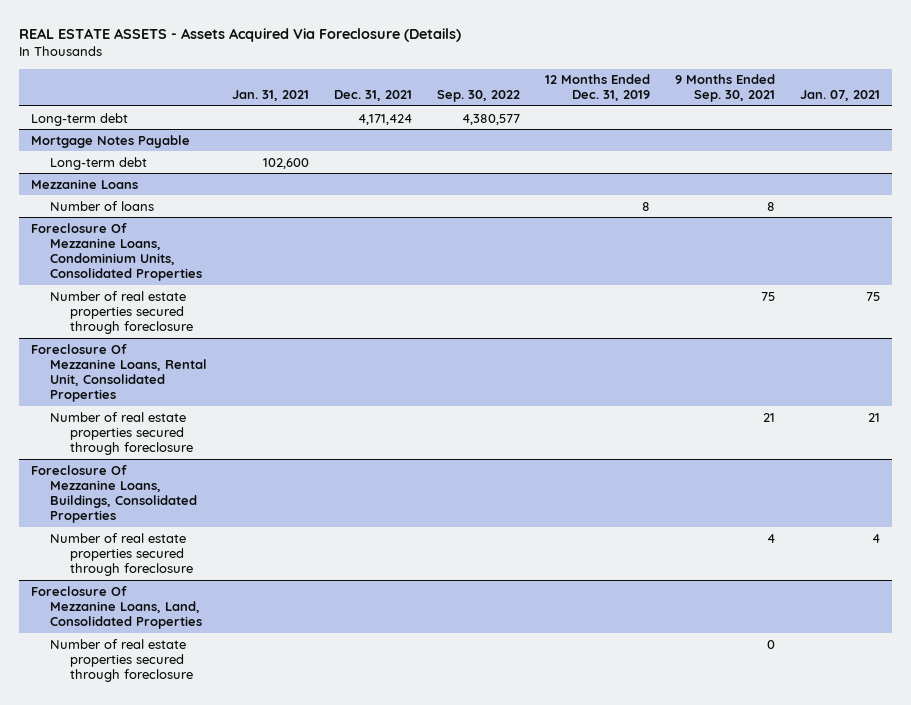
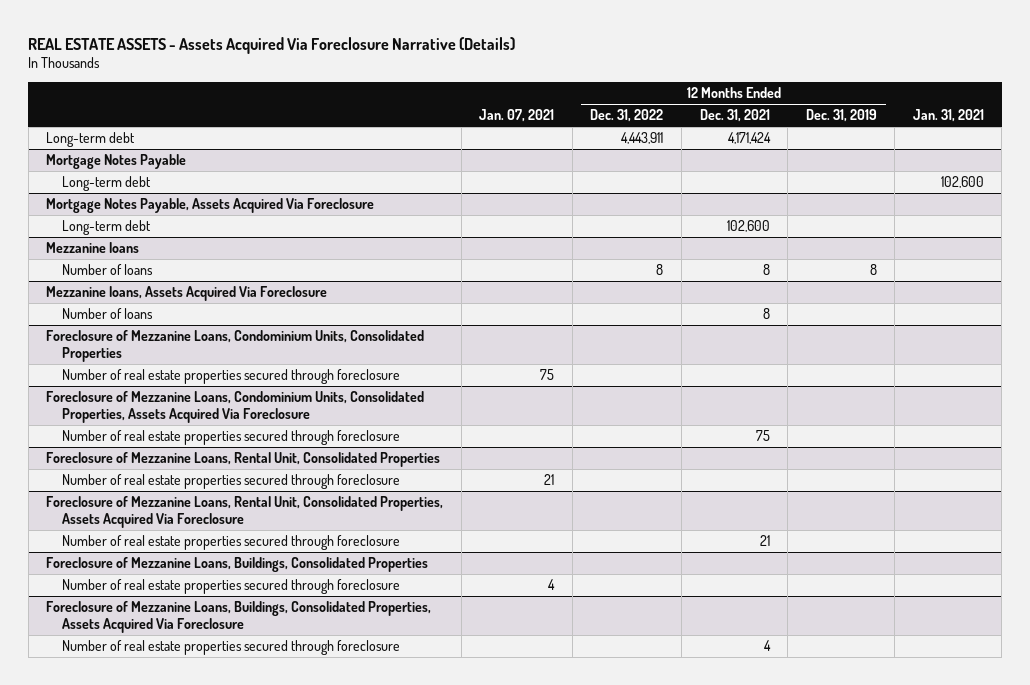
- REAL ESTATE ASSETS - Assets Acquired Via Foreclosure (Details)
+ REAL ESTATE ASSETS - Assets Acquired Via Foreclosure Narrative (Details)
- | Jan. 31, 2021 | Dec. 31, 2021 | Sep. 30, 2022 | 12 Months Ended Dec. 31, 2019 | 9 Months Ended Sep. 30, 2021 | Jan. 07, 2021
+ | Jan. 07, 2021 | 12 Months Ended Dec. 31, 2022 | 12 Months Ended Dec. 31, 2021 | 12 Months Ended Dec. 31, 2019 | Jan. 31, 2021
- Mezzanine Loans
+ Mortgage Notes Payable, Assets Acquired Via Foreclosure
+ Long-term debt | | | 102,600 | |
+ Mezzanine loans
- Foreclosure Of Mezzanine Loans, Condominium Units, Consolidated Properties
+ Mezzanine loans, Assets Acquired Via Foreclosure
+ Number of loans | | | 8 | |
+ Foreclosure of Mezzanine Loans, Condominium Units, Consolidated Properties
- Foreclosure Of Mezzanine Loans, Rental Unit, Consolidated Properties
+ Foreclosure of Mezzanine Loans, Condominium Units, Consolidated Properties, Assets Acquired Via Foreclosure
+ Number of real estate properties secured through foreclosure | | | 75 | |
+ Foreclosure of Mezzanine Loans, Rental Unit, Consolidated Properties
- Foreclosure Of Mezzanine Loans, Buildings, Consolidated Properties
+ Foreclosure of Mezzanine Loans, Rental Unit, Consolidated Properties, Assets Acquired Via Foreclosure
+ Number of real estate properties secured through foreclosure | | | 21 | |
+ Foreclosure of Mezzanine Loans, Buildings, Consolidated Properties
- Foreclosure Of Mezzanine Loans, Land, Consolidated Properties
+ Foreclosure of Mezzanine Loans, Buildings, Consolidated Properties, Assets Acquired Via Foreclosure

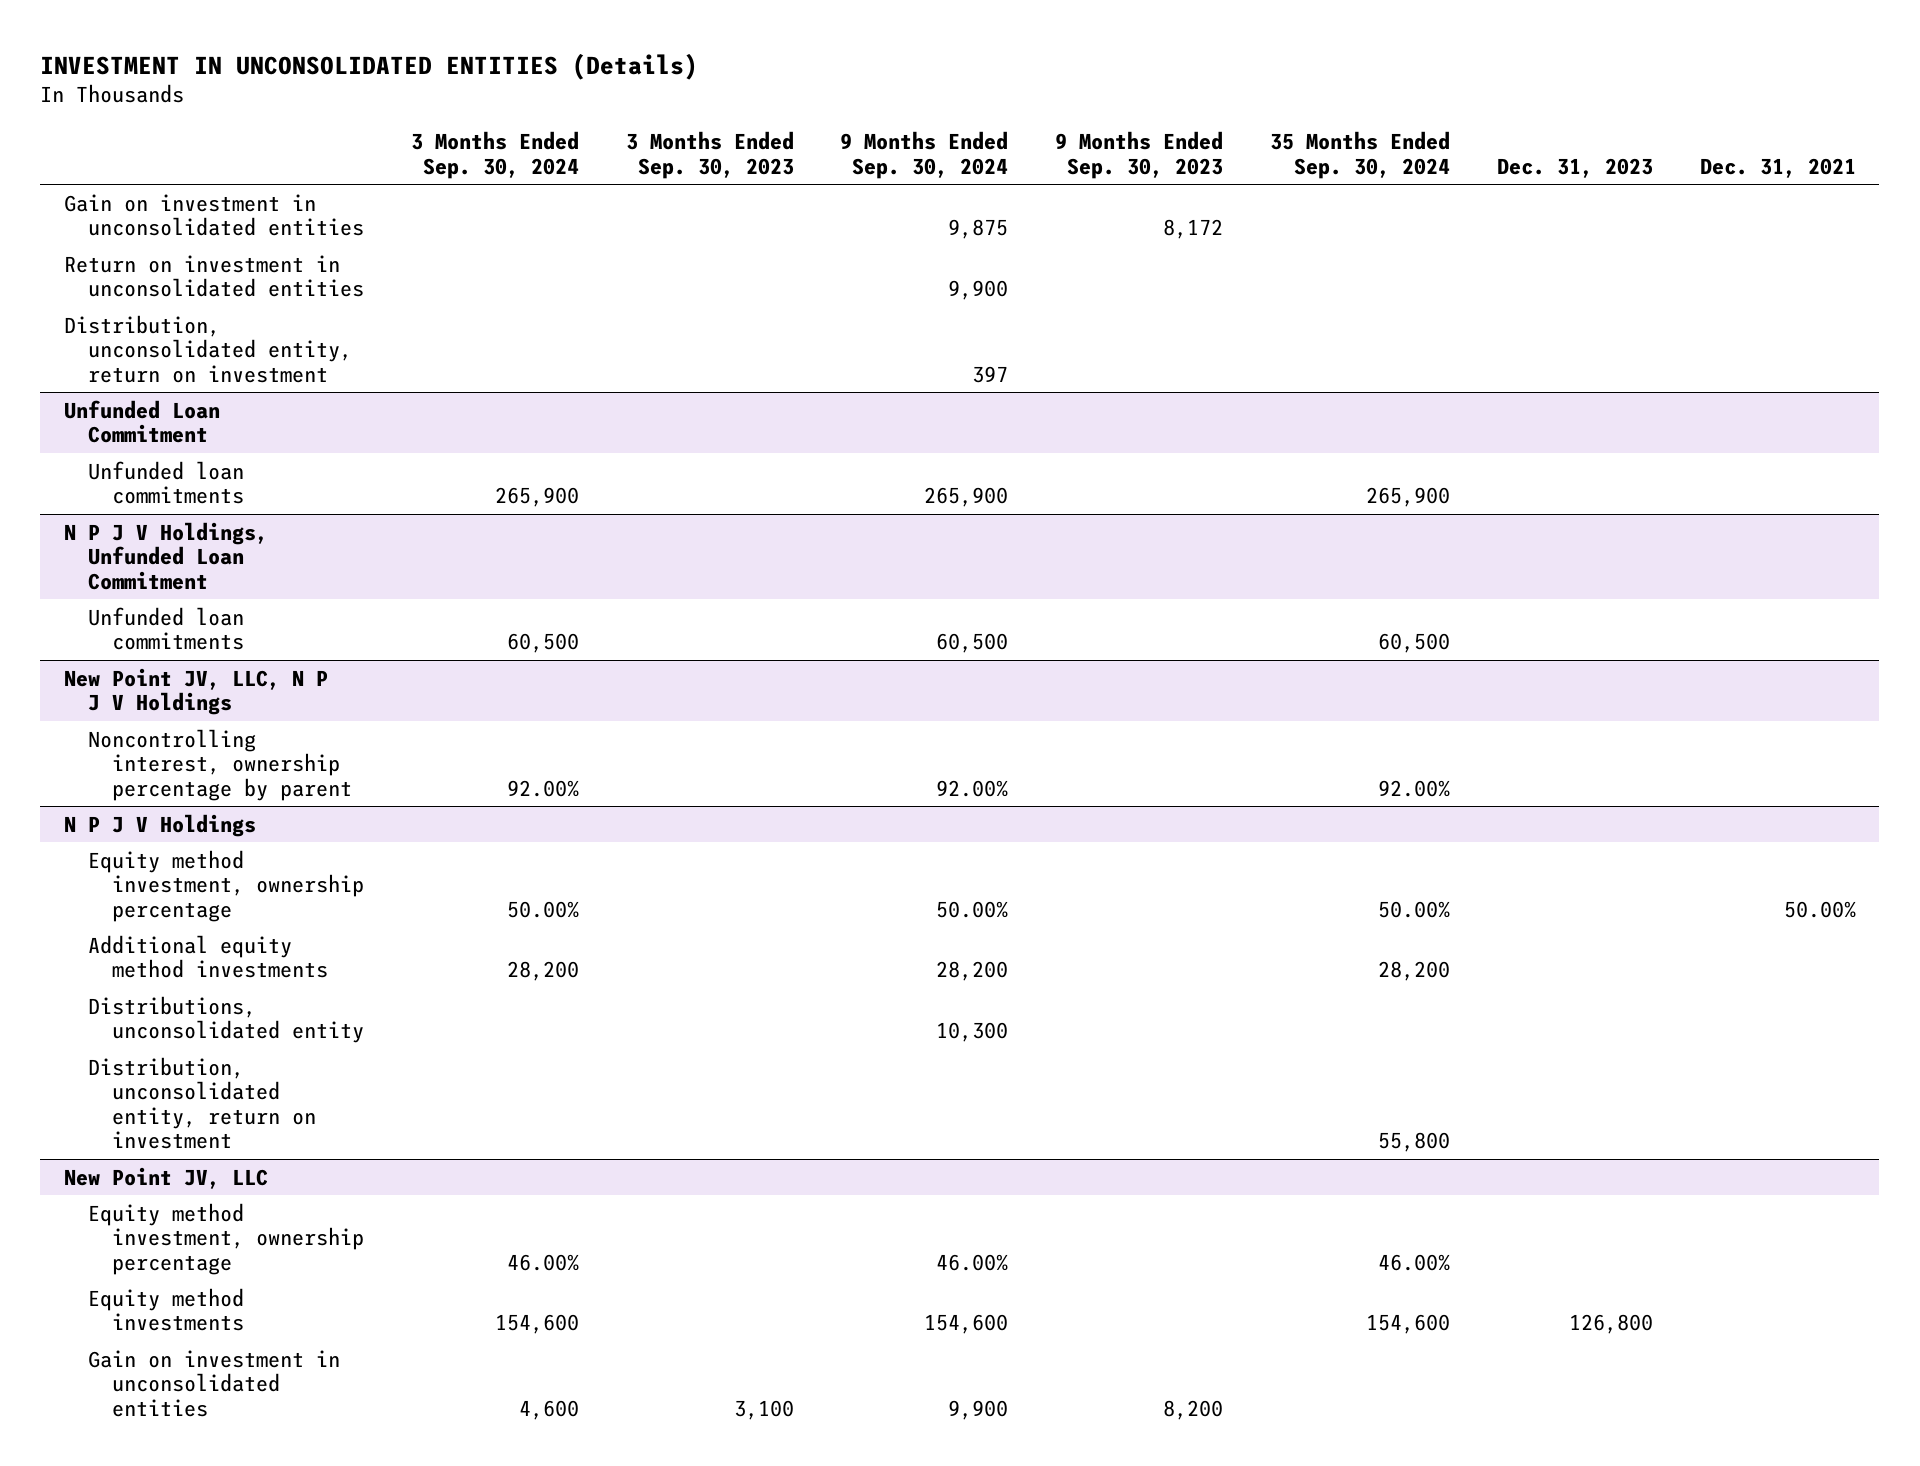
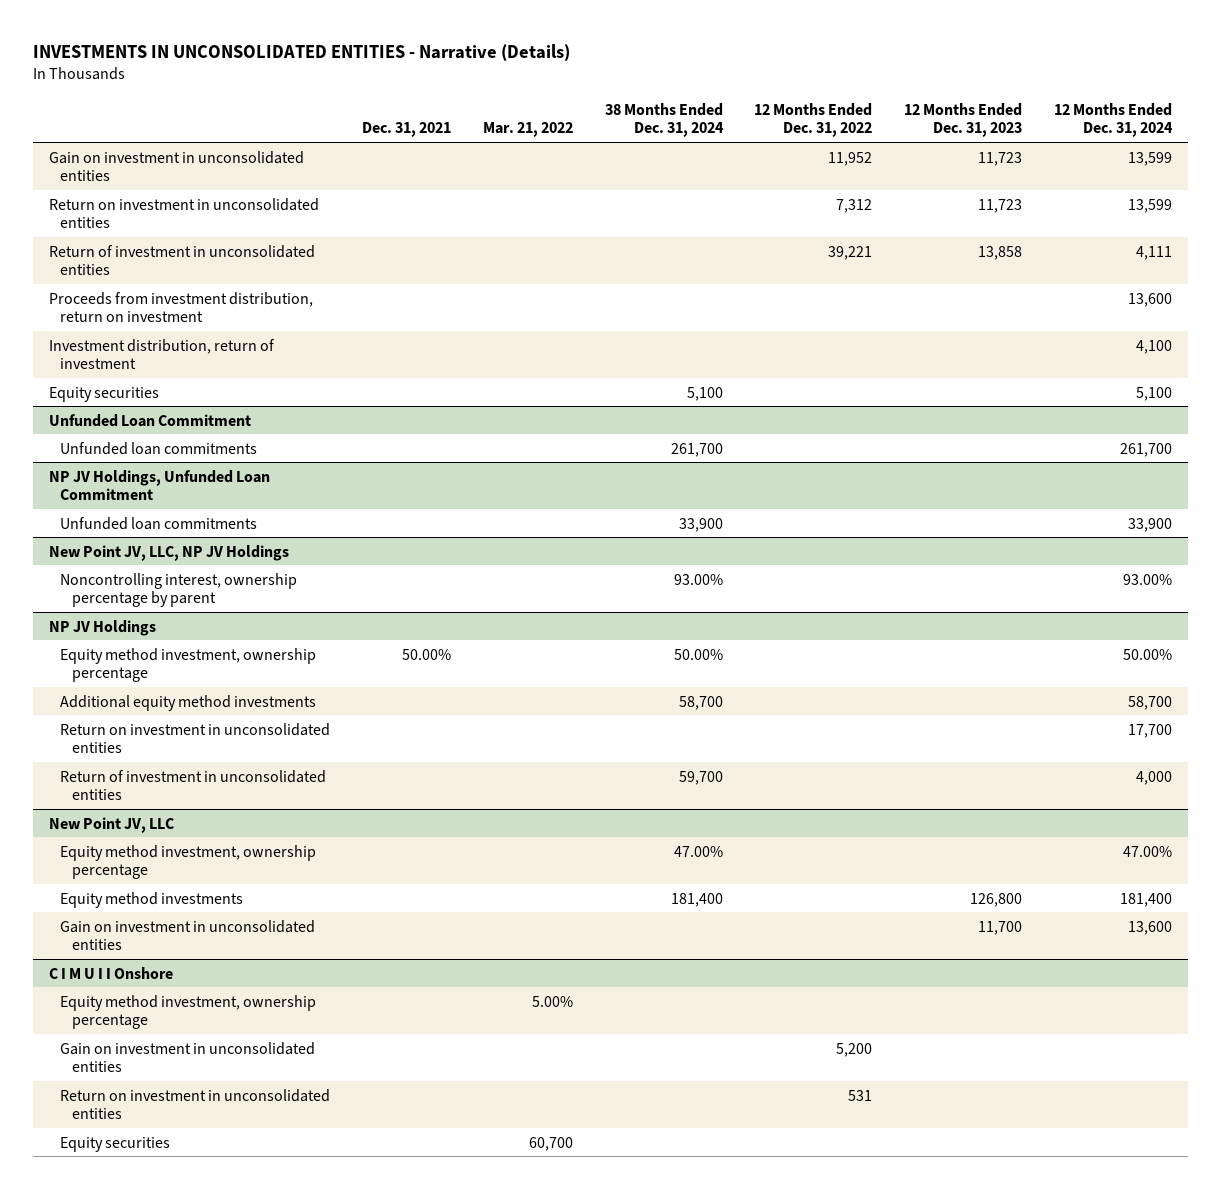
- INVESTMENT IN UNCONSOLIDATED ENTITIES (Details)
+ INVESTMENTS IN UNCONSOLIDATED ENTITIES - Narrative (Details)
- | 3 Months Ended Sep. 30, 2024 | 3 Months Ended Sep. 30, 2023 | 9 Months Ended Sep. 30, 2024 | 9 Months Ended Sep. 30, 2023 | 35 Months Ended Sep. 30, 2024 | Dec. 31, 2023 | Dec. 31, 2021
+ | Dec. 31, 2021 | Mar. 21, 2022 | 38 Months Ended Dec. 31, 2024 | 12 Months Ended Dec. 31, 2022 | 12 Months Ended Dec. 31, 2023 | 12 Months Ended Dec. 31, 2024
- Distribution, unconsolidated entity, return on investment | | | 397 | | | |
+ Return of investment in unconsolidated entities | | | | 39,221 | 13,858 | 4,111
+ Proceeds from investment distribution, return on investment | | | | | | 13,600
+ Investment distribution, return of investment | | | | | | 4,100
+ Equity securities | | | 5,100 | | | 5,100
- N P J V Holdings, Unfunded Loan Commitment
- Unfunded loan commitments | 60,500 | | 60,500 | | 60,500 | |
- New Point JV, LLC, N P J V Holdings
+ NP JV Holdings, Unfunded Loan Commitment
+ Unfunded loan commitments | | | 33,900 | | | 33,900
+ New Point JV, LLC, NP JV Holdings
- N P J V Holdings
+ NP JV Holdings
- Distributions, unconsolidated entity | | | 10,300 | | | |
- Distribution, unconsolidated entity, return on investment | | | | | 55,800 | |
+ Return on investment in unconsolidated entities | | | | | | 17,700
+ Return of investment in unconsolidated entities | | | 59,700 | | | 4,000
+ C I M U I I Onshore
+ Equity method investment, ownership percentage | | 5.00% | | | |
+ Gain on investment in unconsolidated entities | | | | 5,200 | |
+ Return on investment in unconsolidated entities | | | | 531 | |
+ Equity securities | | 60,700 | | | |

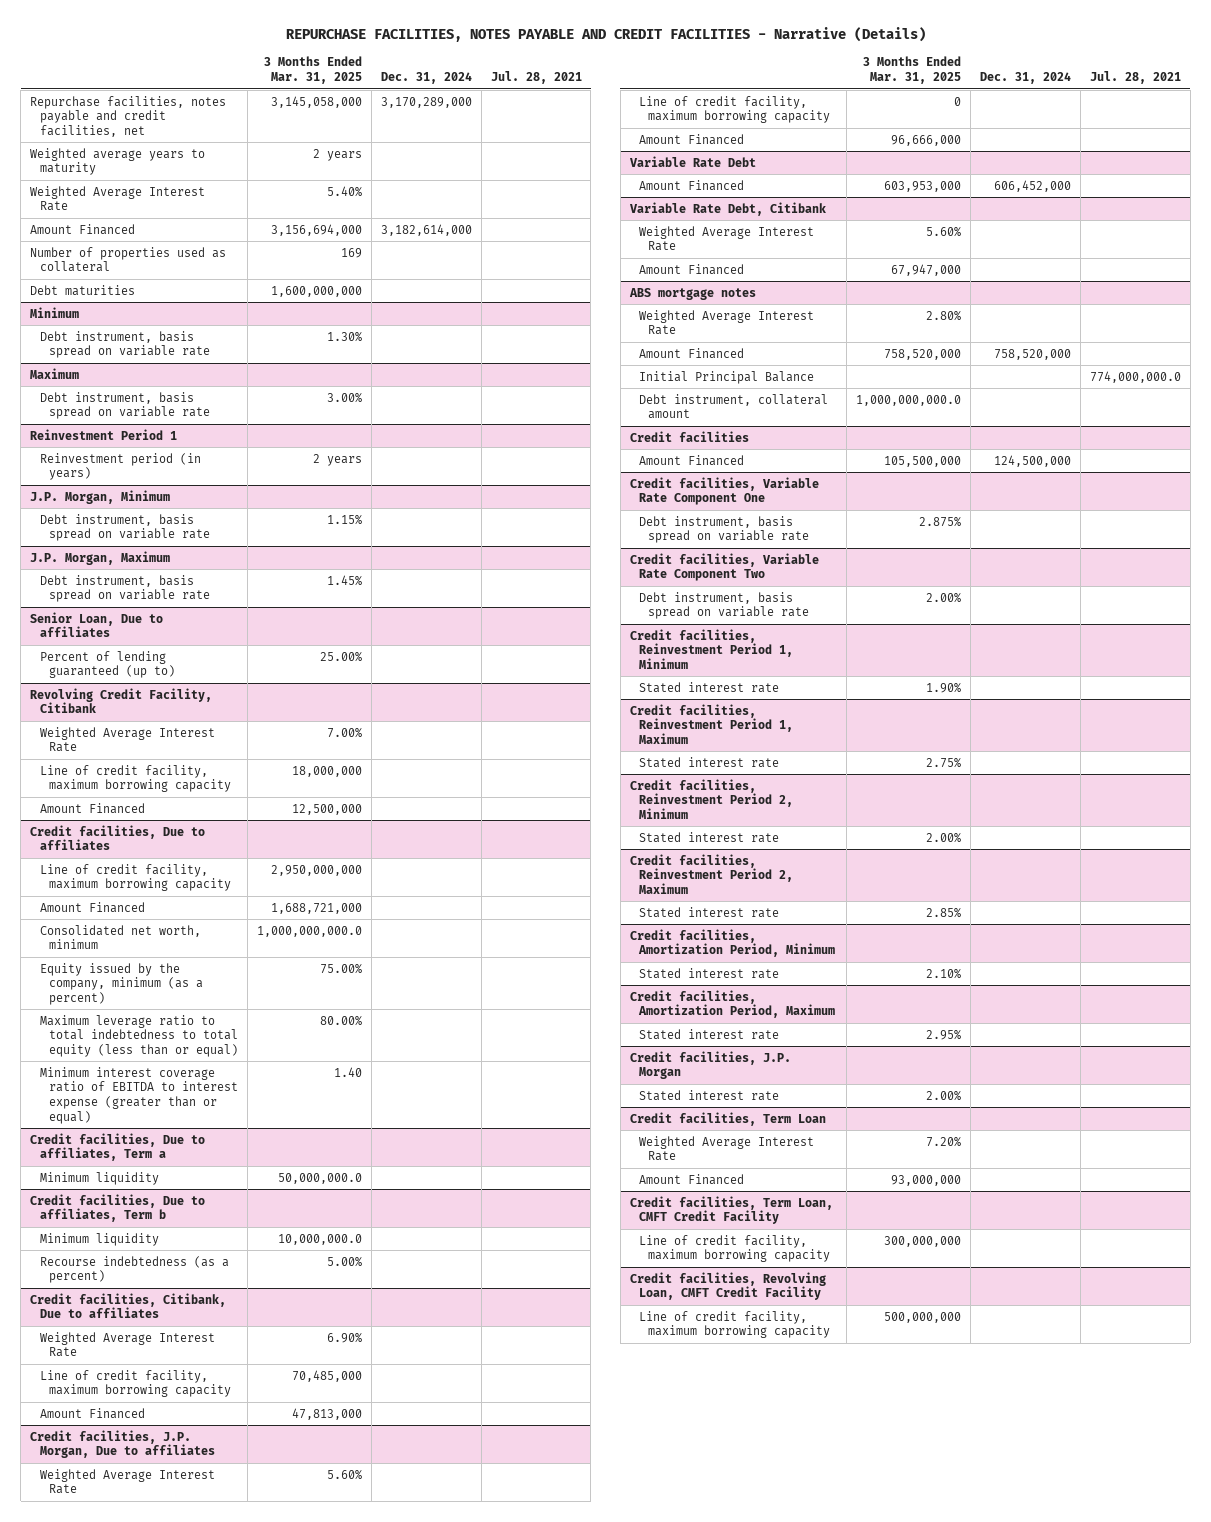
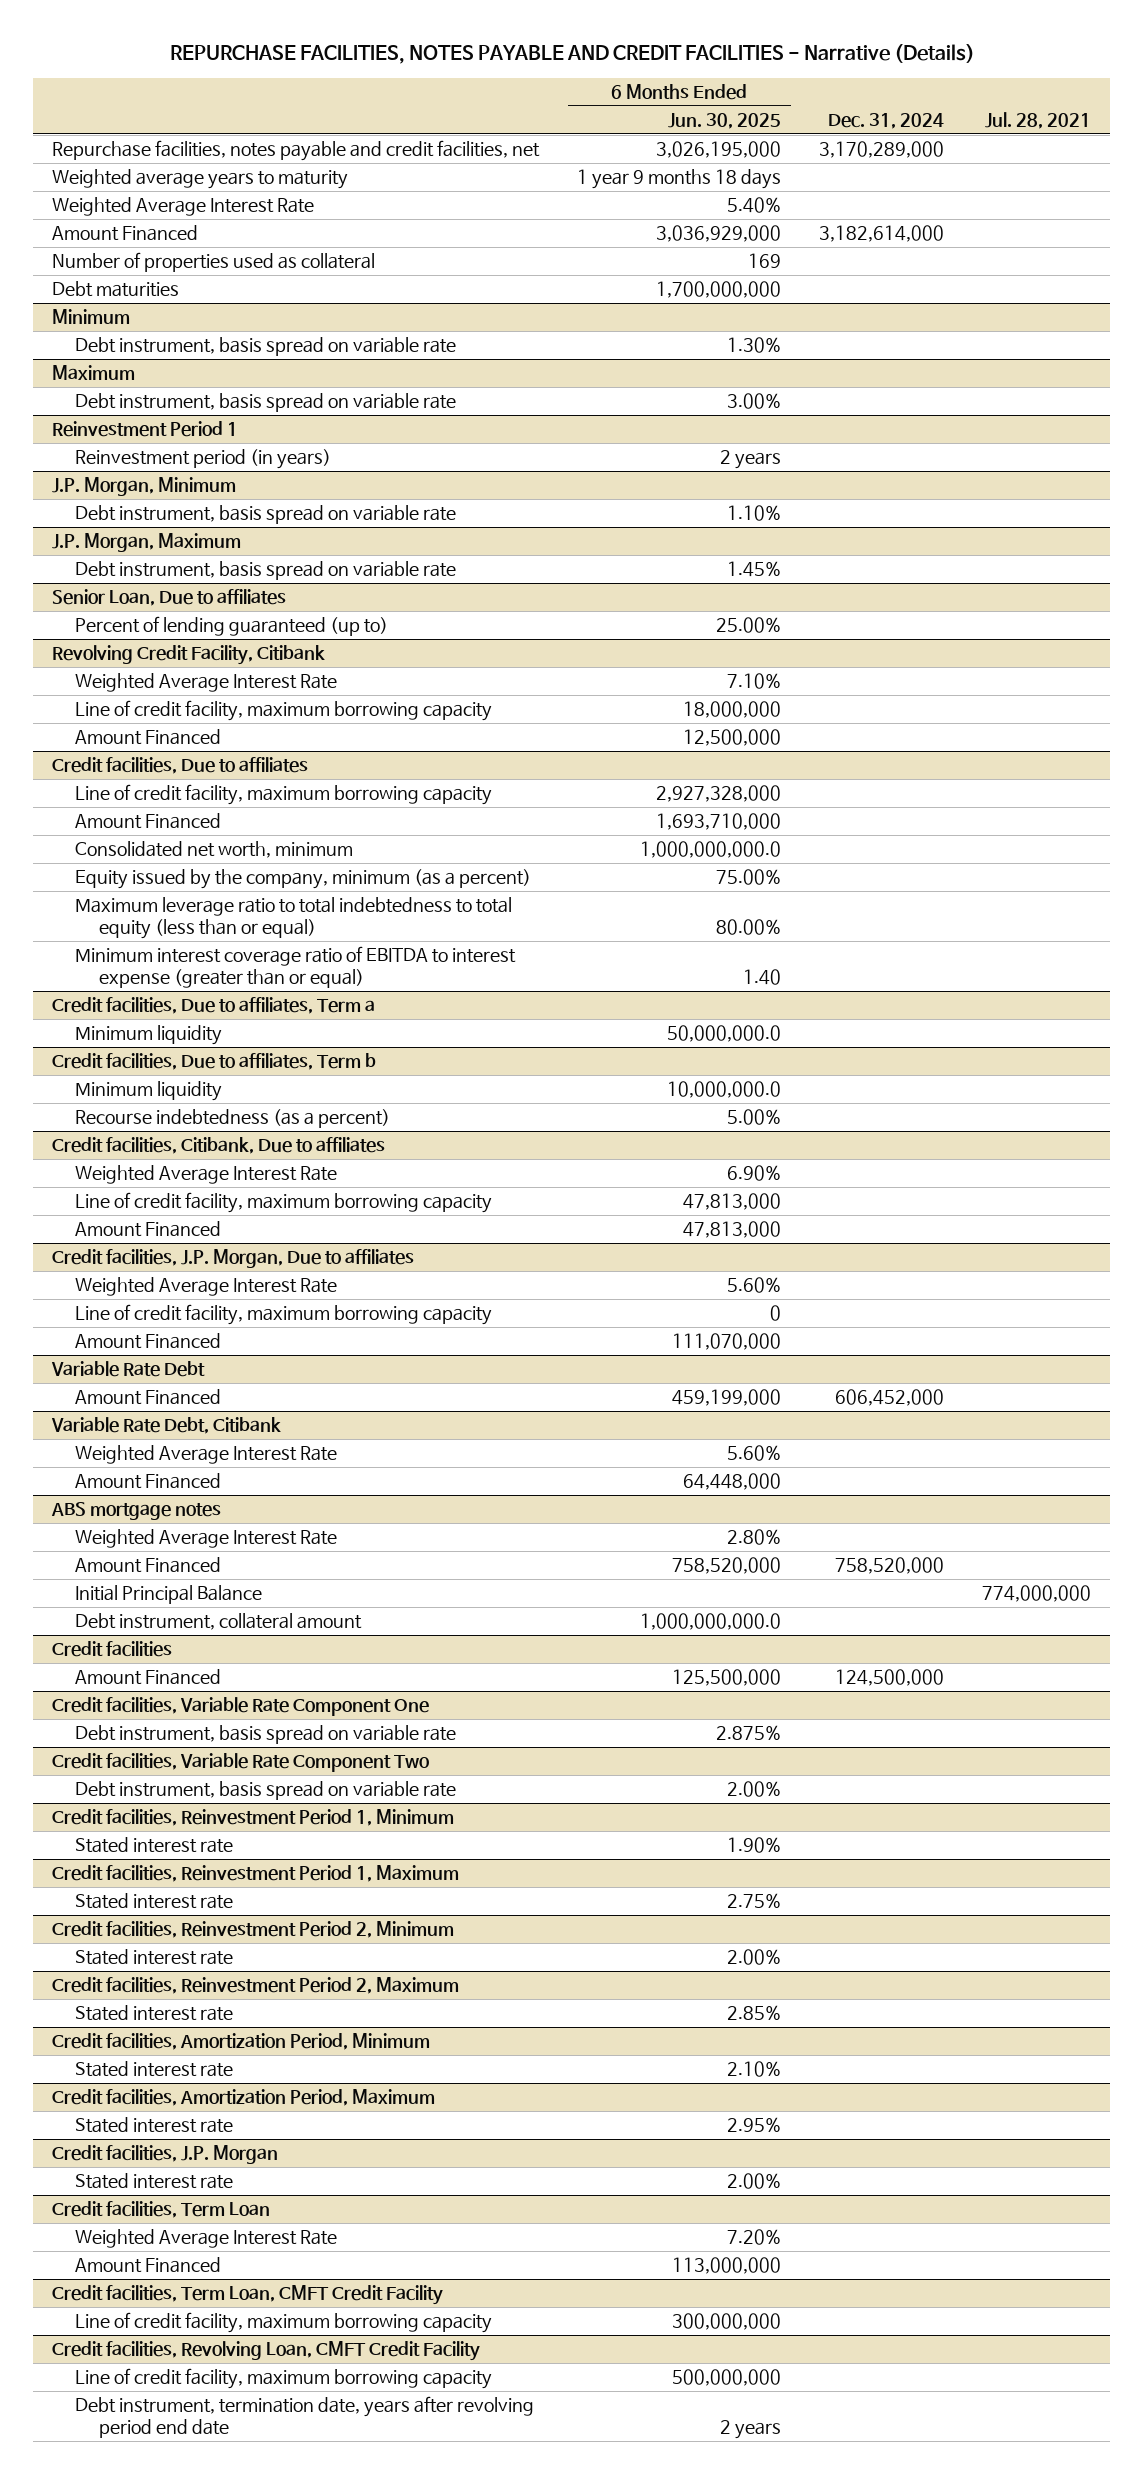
- | 3 Months Ended Mar. 31, 2025 | Dec. 31, 2024 | Jul. 28, 2021
+ | 6 Months Ended Jun. 30, 2025 | Dec. 31, 2024 | Jul. 28, 2021
@ ABS mortgage notes
- Initial Principal Balance | | | 774,000,000.0
+ Initial Principal Balance | | | 774,000,000
@ Credit facilities, Revolving Loan, CMFT Credit Facility
+ Debt instrument, termination date, years after revolving period end date | 2 years | |

